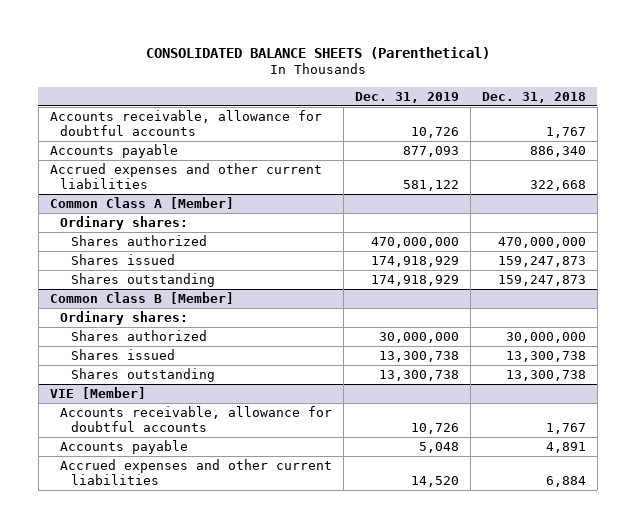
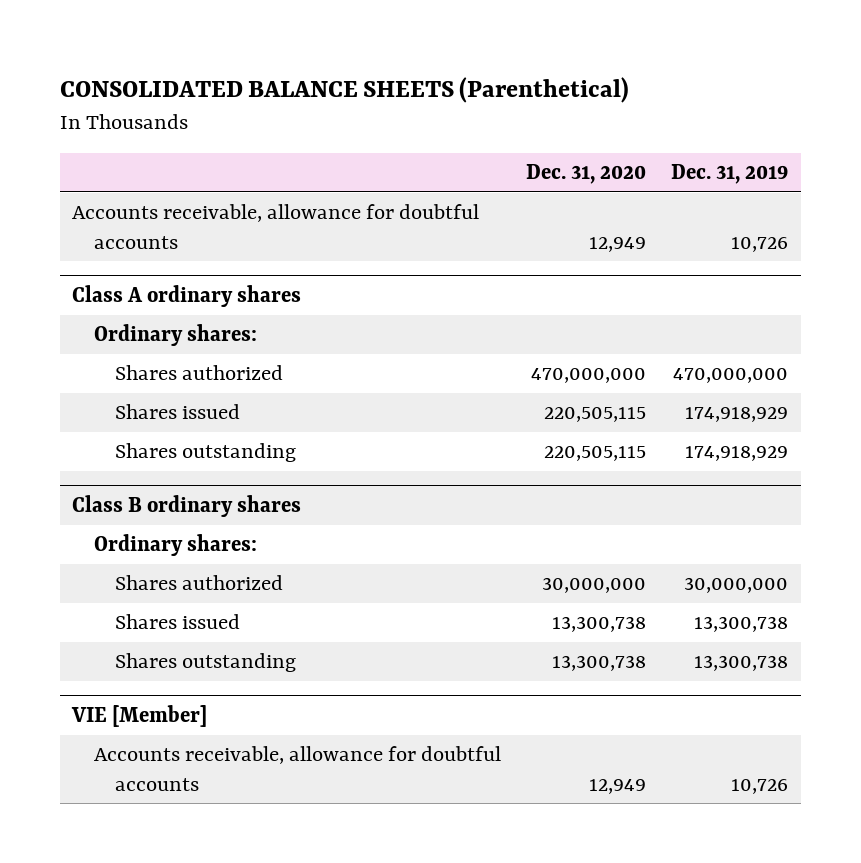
- | Dec. 31, 2019 | Dec. 31, 2018
+ | Dec. 31, 2020 | Dec. 31, 2019
- Accounts payable | 877,093 | 886,340
- Accrued expenses and other current liabilities | 581,122 | 322,668
- Common Class A [Member]
+ Class A ordinary shares
- Common Class B [Member]
+ Class B ordinary shares
@ VIE [Member]
- Accounts payable | 5,048 | 4,891
- Accrued expenses and other current liabilities | 14,520 | 6,884

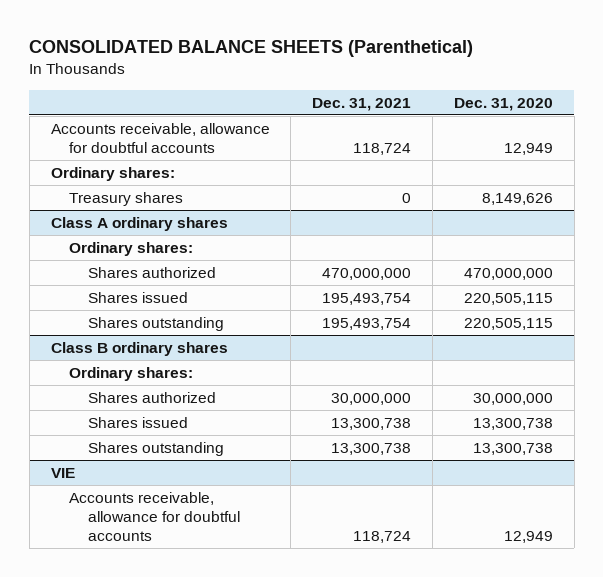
- | Dec. 31, 2020 | Dec. 31, 2019
+ | Dec. 31, 2021 | Dec. 31, 2020
+ Ordinary shares:
+ Treasury shares | 0 | 8,149,626
- VIE [Member]
+ VIE

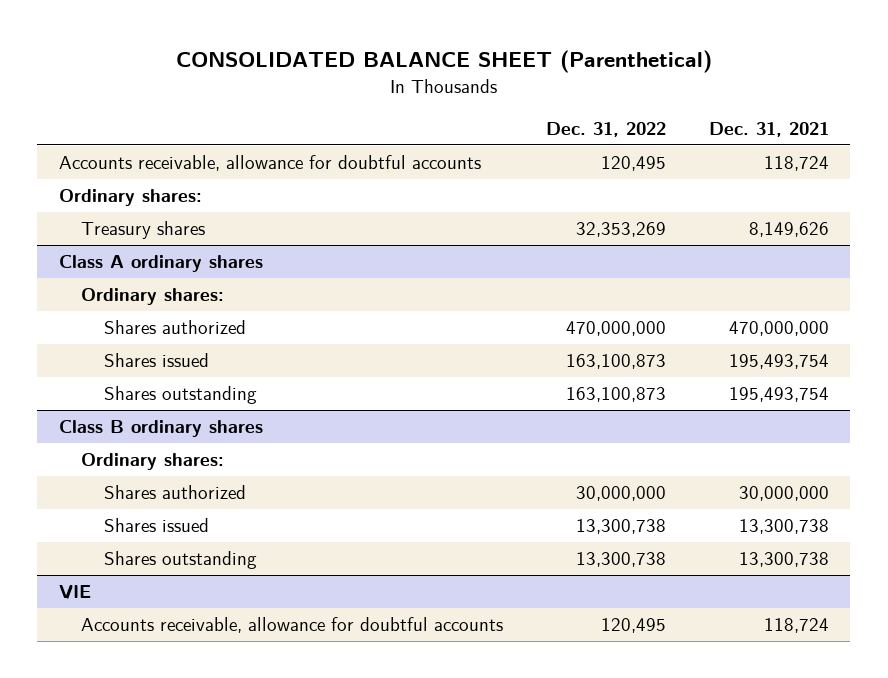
- CONSOLIDATED BALANCE SHEETS (Parenthetical)
+ CONSOLIDATED BALANCE SHEET (Parenthetical)
- | Dec. 31, 2021 | Dec. 31, 2020
+ | Dec. 31, 2022 | Dec. 31, 2021
- Treasury shares | 0 | 8,149,626
+ Treasury shares | 32,353,269 | 8,149,626

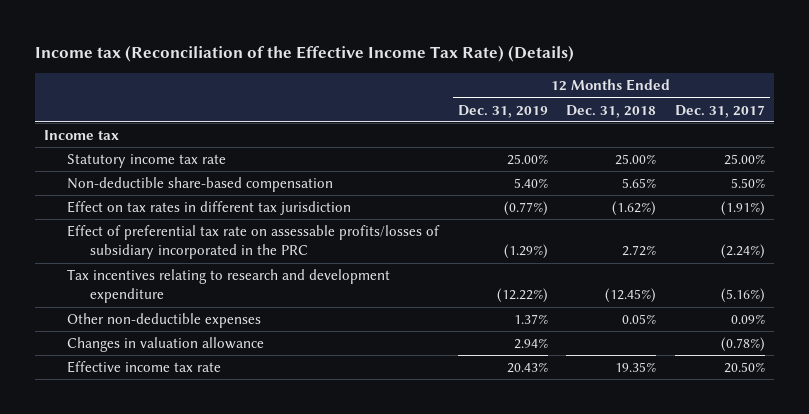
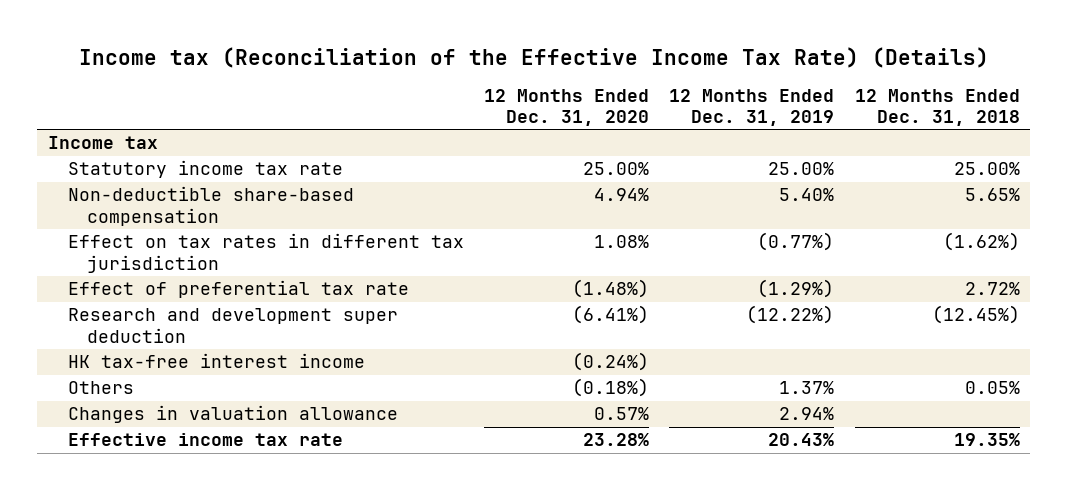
- | 12 Months Ended Dec. 31, 2019 | 12 Months Ended Dec. 31, 2018 | 12 Months Ended Dec. 31, 2017
+ | 12 Months Ended Dec. 31, 2020 | 12 Months Ended Dec. 31, 2019 | 12 Months Ended Dec. 31, 2018
- Effect of preferential tax rate on assessable profits/losses of subsidiary incorporated in the PRC | (1.29%) | 2.72% | (2.24%)
- Tax incentives relating to research and development expenditure | (12.22%) | (12.45%) | (5.16%)
- Other non-deductible expenses | 1.37% | 0.05% | 0.09%
+ Effect of preferential tax rate | (1.48%) | (1.29%) | 2.72%
+ Research and development super deduction | (6.41%) | (12.22%) | (12.45%)
+ HK tax-free interest income | (0.24%) | |
+ Others | (0.18%) | 1.37% | 0.05%

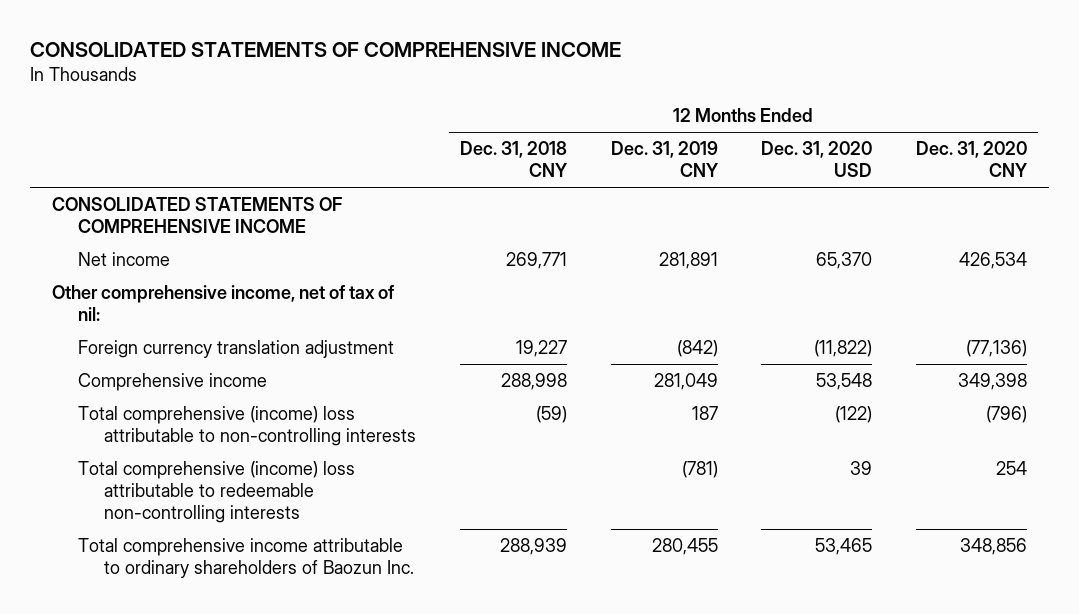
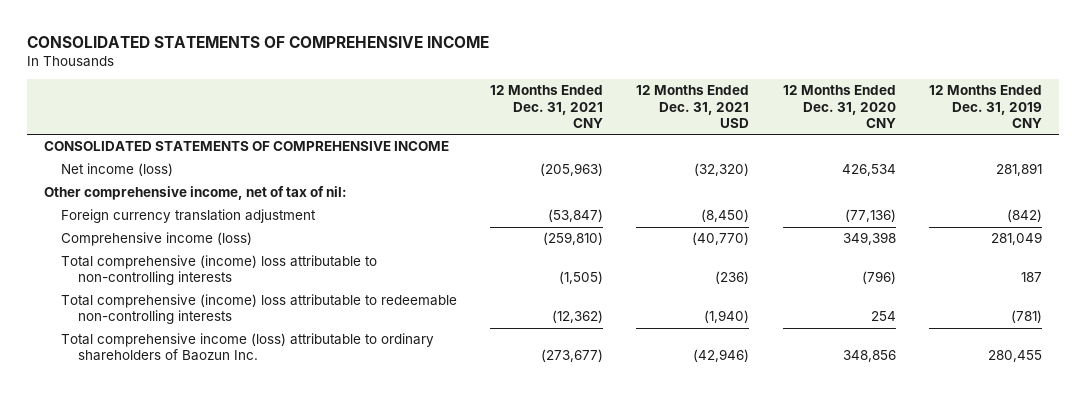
- | 12 Months Ended Dec. 31, 2018 CNY | 12 Months Ended Dec. 31, 2019 CNY | 12 Months Ended Dec. 31, 2020 USD | 12 Months Ended Dec. 31, 2020 CNY
+ | 12 Months Ended Dec. 31, 2021 CNY | 12 Months Ended Dec. 31, 2021 USD | 12 Months Ended Dec. 31, 2020 CNY | 12 Months Ended Dec. 31, 2019 CNY
- Net income | 269,771 | 281,891 | 65,370 | 426,534
+ Net income (loss) | (205,963) | (32,320) | 426,534 | 281,891
- Comprehensive income | 288,998 | 281,049 | 53,548 | 349,398
+ Comprehensive income (loss) | (259,810) | (40,770) | 349,398 | 281,049
- Total comprehensive income attributable to ordinary shareholders of Baozun Inc. | 288,939 | 280,455 | 53,465 | 348,856
+ Total comprehensive income (loss) attributable to ordinary shareholders of Baozun Inc. | (273,677) | (42,946) | 348,856 | 280,455

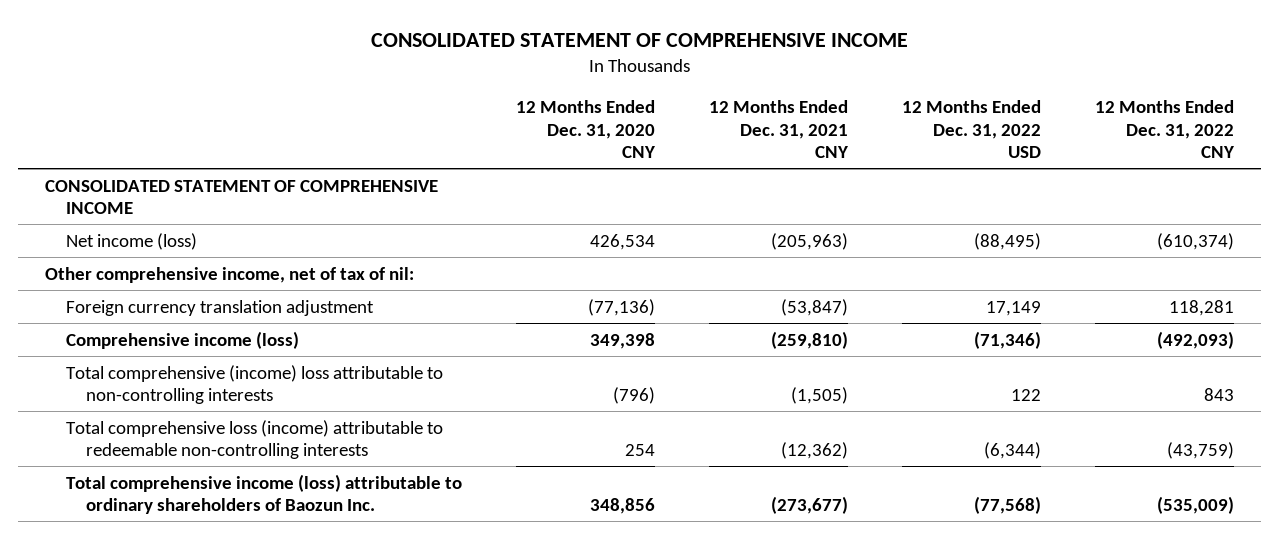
- CONSOLIDATED STATEMENTS OF COMPREHENSIVE INCOME
+ CONSOLIDATED STATEMENT OF COMPREHENSIVE INCOME
- | 12 Months Ended Dec. 31, 2021 CNY | 12 Months Ended Dec. 31, 2021 USD | 12 Months Ended Dec. 31, 2020 CNY | 12 Months Ended Dec. 31, 2019 CNY
+ | 12 Months Ended Dec. 31, 2020 CNY | 12 Months Ended Dec. 31, 2021 CNY | 12 Months Ended Dec. 31, 2022 USD | 12 Months Ended Dec. 31, 2022 CNY
- CONSOLIDATED STATEMENTS OF COMPREHENSIVE INCOME
+ CONSOLIDATED STATEMENT OF COMPREHENSIVE INCOME
- Total comprehensive (income) loss attributable to redeemable non-controlling interests | (12,362) | (1,940) | 254 | (781)
+ Total comprehensive loss (income) attributable to redeemable non-controlling interests | 254 | (12,362) | (6,344) | (43,759)

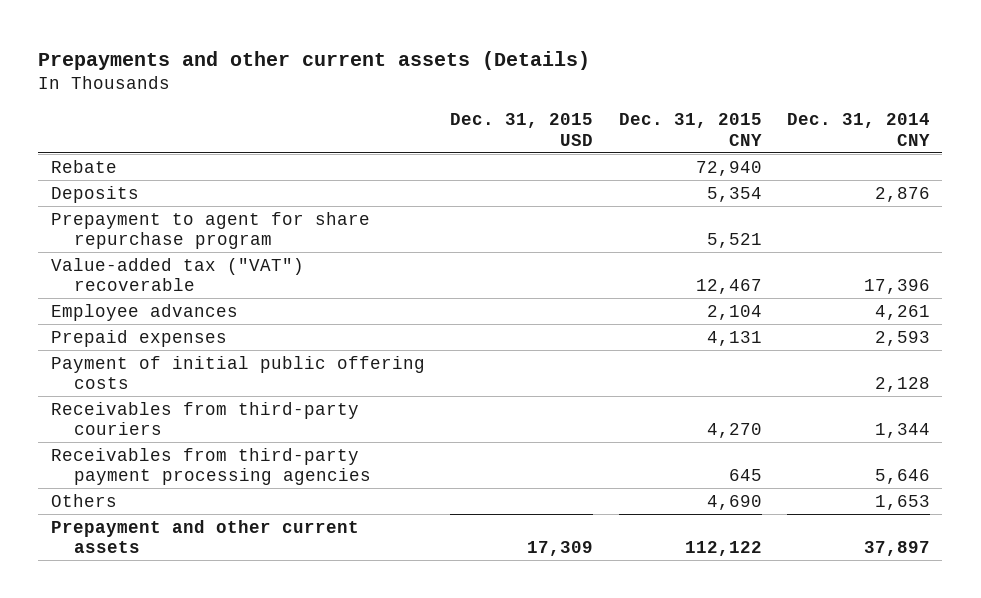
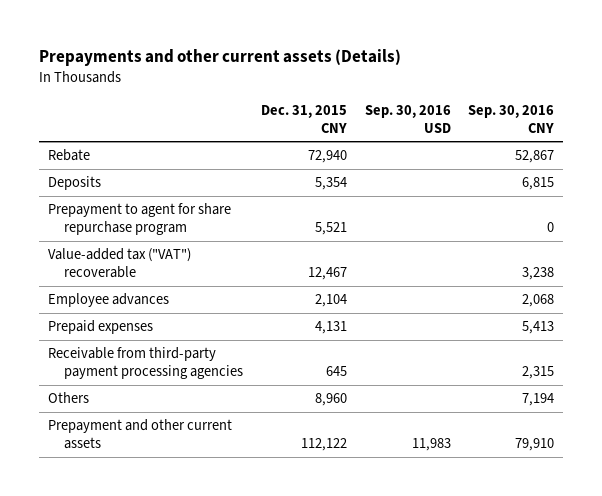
- | Dec. 31, 2015 USD | Dec. 31, 2015 CNY | Dec. 31, 2014 CNY
+ | Dec. 31, 2015 CNY | Sep. 30, 2016 USD | Sep. 30, 2016 CNY
- Payment of initial public offering costs | | | 2,128
- Receivables from third-party couriers | | 4,270 | 1,344
- Receivables from third-party payment processing agencies | | 645 | 5,646
- Others | | 4,690 | 1,653
+ Receivable from third-party payment processing agencies | 645 | | 2,315
+ Others | 8,960 | | 7,194

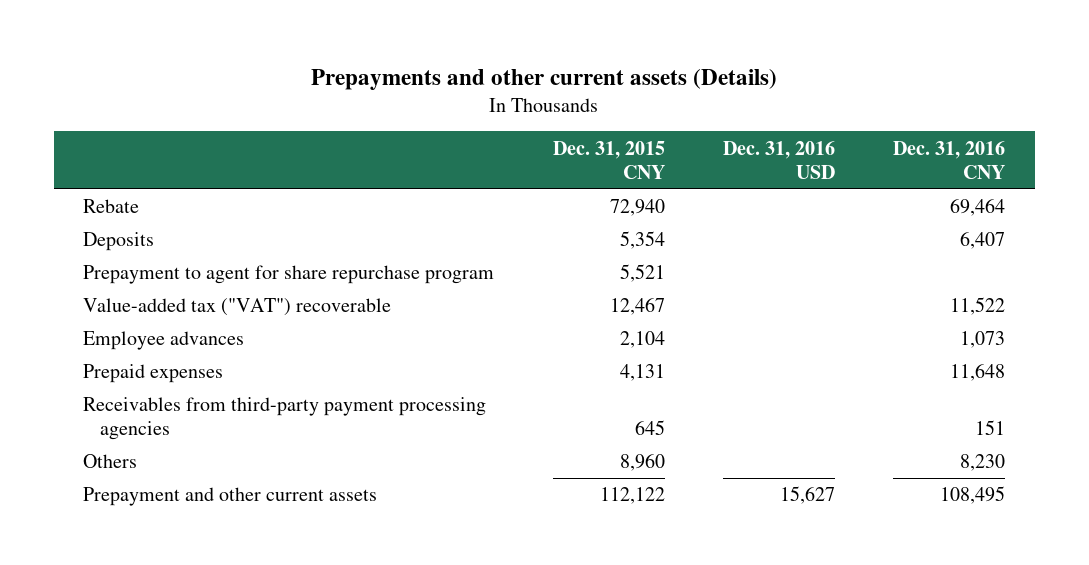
- | Dec. 31, 2015 CNY | Sep. 30, 2016 USD | Sep. 30, 2016 CNY
+ | Dec. 31, 2015 CNY | Dec. 31, 2016 USD | Dec. 31, 2016 CNY
- Receivable from third-party payment processing agencies | 645 | | 2,315
+ Receivables from third-party payment processing agencies | 645 | | 151

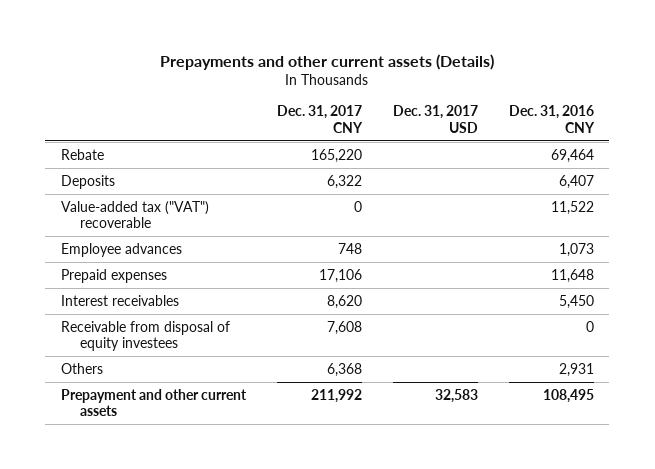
- | Dec. 31, 2015 CNY | Dec. 31, 2016 USD | Dec. 31, 2016 CNY
+ | Dec. 31, 2017 CNY | Dec. 31, 2017 USD | Dec. 31, 2016 CNY
- Prepayment to agent for share repurchase program | 5,521 | |
- Receivables from third-party payment processing agencies | 645 | | 151
- Others | 8,960 | | 8,230
+ Interest receivables | 8,620 | | 5,450
+ Receivable from disposal of equity investees | 7,608 | | 0
+ Others | 6,368 | | 2,931

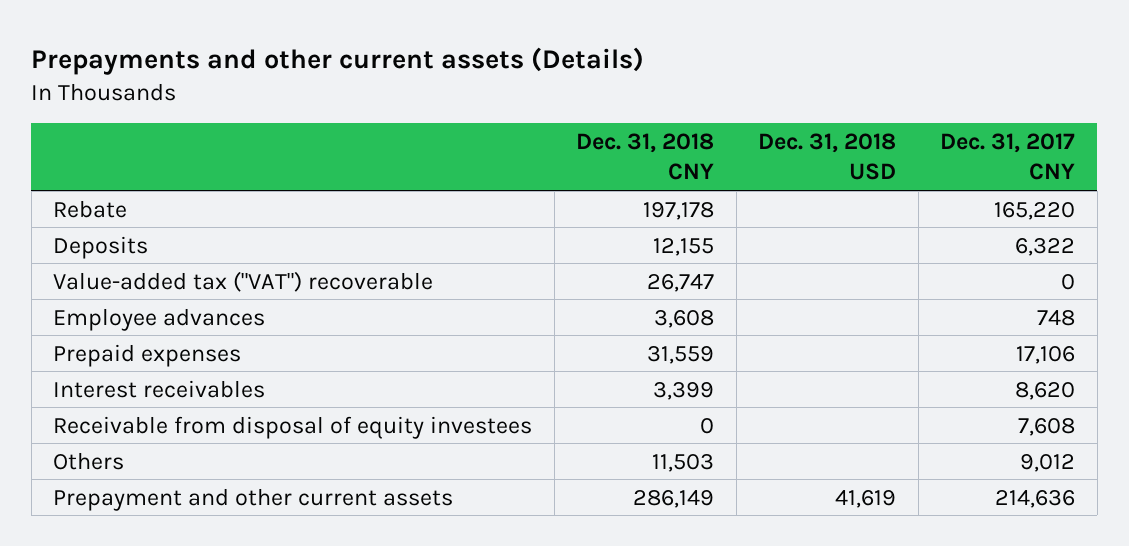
- | Dec. 31, 2017 CNY | Dec. 31, 2017 USD | Dec. 31, 2016 CNY
+ | Dec. 31, 2018 CNY | Dec. 31, 2018 USD | Dec. 31, 2017 CNY
- Others | 6,368 | | 2,931
- Prepayment and other current assets | 211,992 | 32,583 | 108,495
+ Others | 11,503 | | 9,012
+ Prepayment and other current assets | 286,149 | 41,619 | 214,636

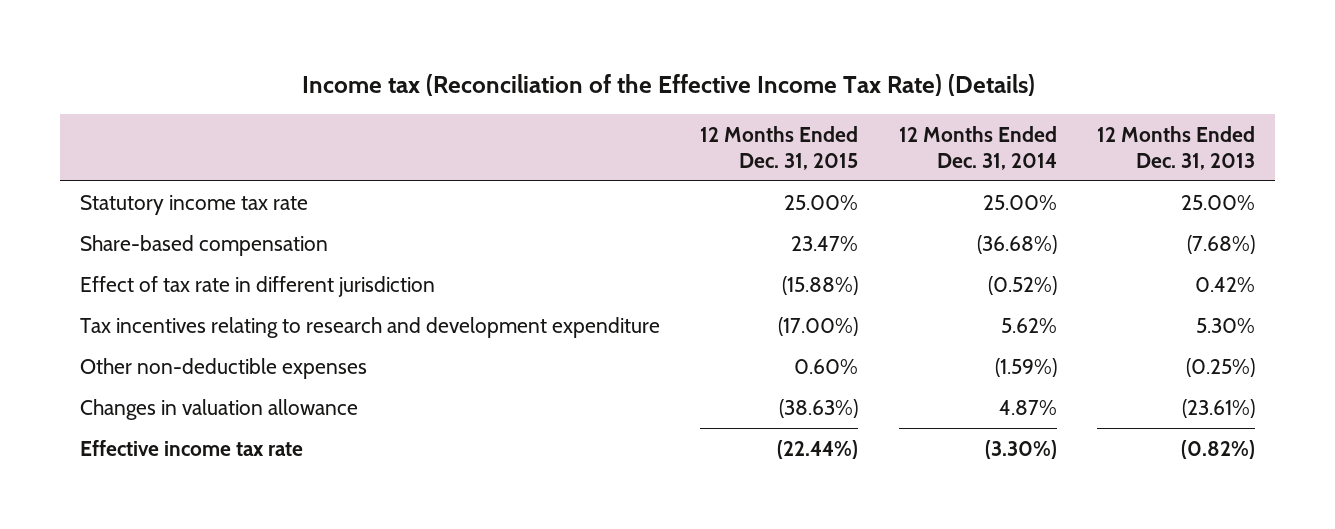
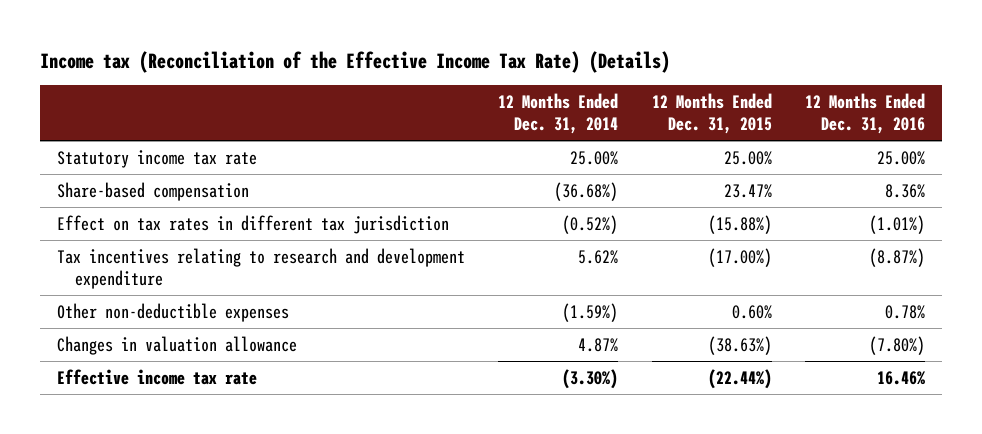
- | 12 Months Ended Dec. 31, 2015 | 12 Months Ended Dec. 31, 2014 | 12 Months Ended Dec. 31, 2013
+ | 12 Months Ended Dec. 31, 2014 | 12 Months Ended Dec. 31, 2015 | 12 Months Ended Dec. 31, 2016
- Effect of tax rate in different jurisdiction | (15.88%) | (0.52%) | 0.42%
+ Effect on tax rates in different tax jurisdiction | (0.52%) | (15.88%) | (1.01%)

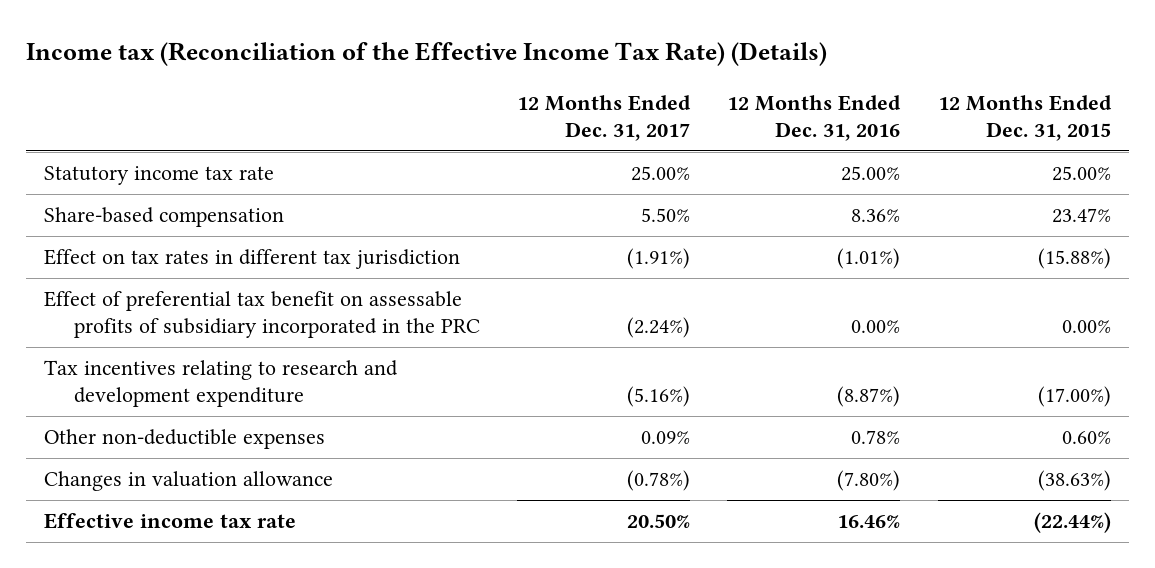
- | 12 Months Ended Dec. 31, 2014 | 12 Months Ended Dec. 31, 2015 | 12 Months Ended Dec. 31, 2016
+ | 12 Months Ended Dec. 31, 2017 | 12 Months Ended Dec. 31, 2016 | 12 Months Ended Dec. 31, 2015
+ Effect of preferential tax benefit on assessable profits of subsidiary incorporated in the PRC | (2.24%) | 0.00% | 0.00%

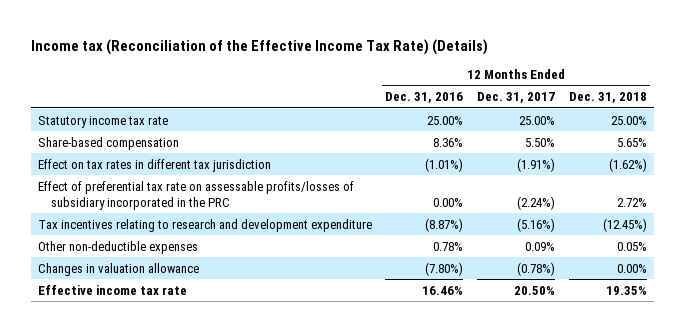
- | 12 Months Ended Dec. 31, 2017 | 12 Months Ended Dec. 31, 2016 | 12 Months Ended Dec. 31, 2015
+ | 12 Months Ended Dec. 31, 2016 | 12 Months Ended Dec. 31, 2017 | 12 Months Ended Dec. 31, 2018
- Effect of preferential tax benefit on assessable profits of subsidiary incorporated in the PRC | (2.24%) | 0.00% | 0.00%
+ Effect of preferential tax rate on assessable profits/losses of subsidiary incorporated in the PRC | 0.00% | (2.24%) | 2.72%

